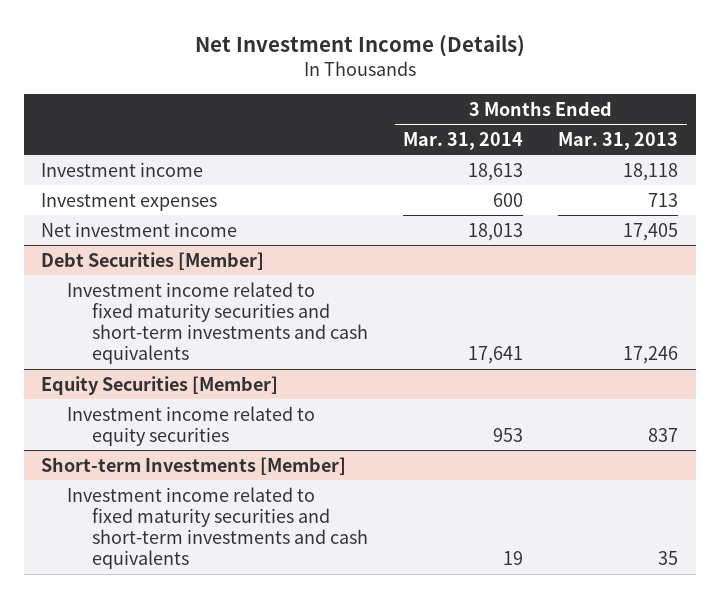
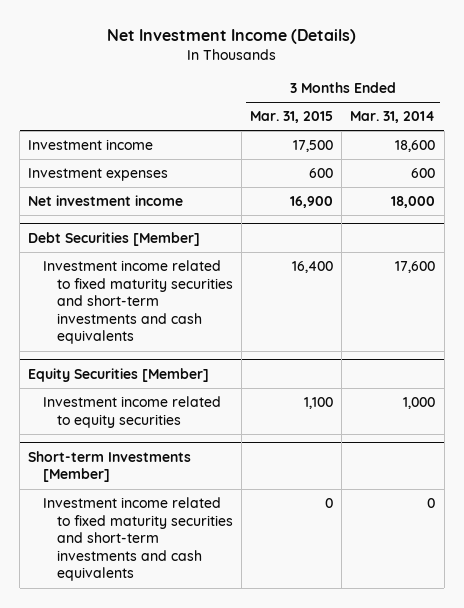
- | 3 Months Ended Mar. 31, 2014 | 3 Months Ended Mar. 31, 2013
+ | 3 Months Ended Mar. 31, 2015 | 3 Months Ended Mar. 31, 2014
- Investment income | 18,613 | 18,118
+ Investment income | 17,500 | 18,600
- Net investment income | 18,013 | 17,405
+ Net investment income | 16,900 | 18,000
@ Debt Securities [Member]
- Investment income related to fixed maturity securities and short-term investments and cash equivalents | 17,641 | 17,246
+ Investment income related to fixed maturity securities and short-term investments and cash equivalents | 16,400 | 17,600
@ Equity Securities [Member]
- Investment income related to equity securities | 953 | 837
+ Investment income related to equity securities | 1,100 | 1,000
@ Short-term Investments [Member]
- Investment income related to fixed maturity securities and short-term investments and cash equivalents | 19 | 35
+ Investment income related to fixed maturity securities and short-term investments and cash equivalents | 0 | 0

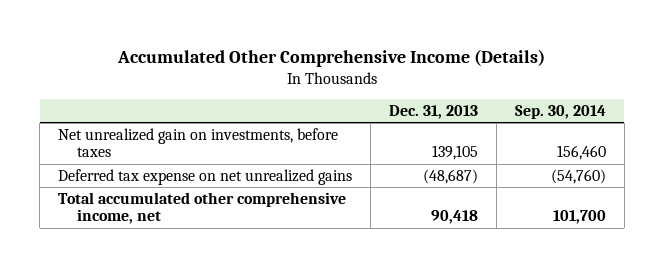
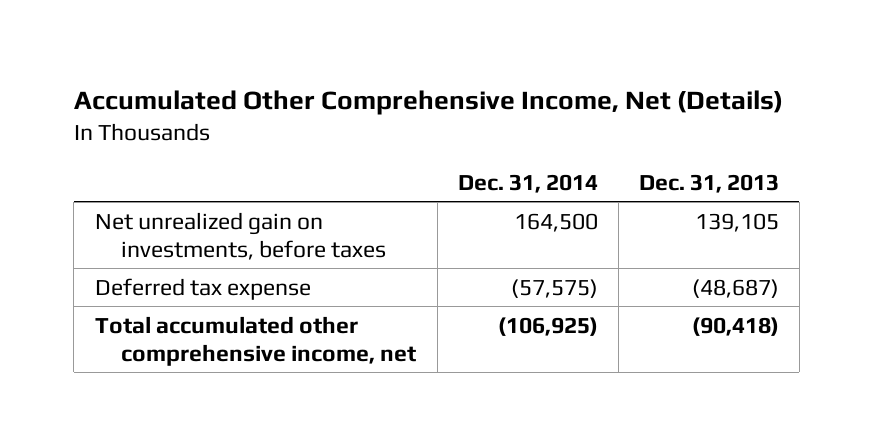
- Accumulated Other Comprehensive Income (Details)
+ Accumulated Other Comprehensive Income, Net (Details)
- | Dec. 31, 2013 | Sep. 30, 2014
+ | Dec. 31, 2014 | Dec. 31, 2013
- Deferred tax expense on net unrealized gains | (48,687) | (54,760)
- Total accumulated other comprehensive income, net | 90,418 | 101,700
+ Deferred tax expense | (57,575) | (48,687)
+ Total accumulated other comprehensive income, net | (106,925) | (90,418)

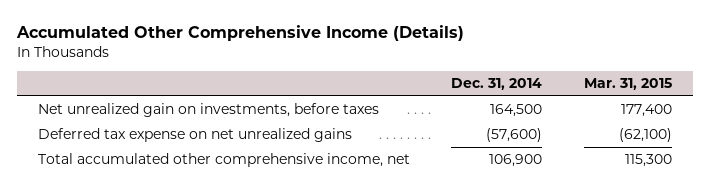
- Accumulated Other Comprehensive Income, Net (Details)
+ Accumulated Other Comprehensive Income (Details)
- | Dec. 31, 2014 | Dec. 31, 2013
+ | Dec. 31, 2014 | Mar. 31, 2015
- Deferred tax expense | (57,575) | (48,687)
- Total accumulated other comprehensive income, net | (106,925) | (90,418)
+ Deferred tax expense on net unrealized gains | (57,600) | (62,100)
+ Total accumulated other comprehensive income, net | 106,900 | 115,300

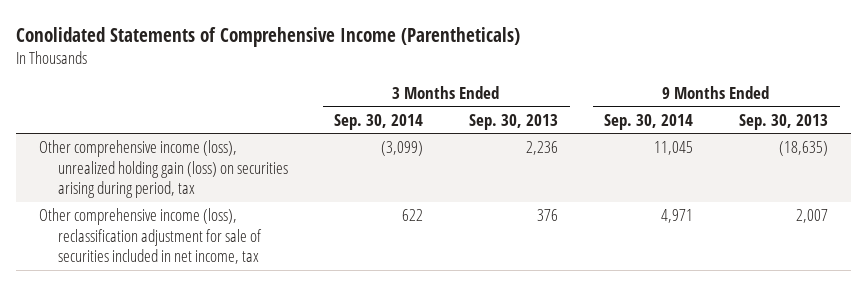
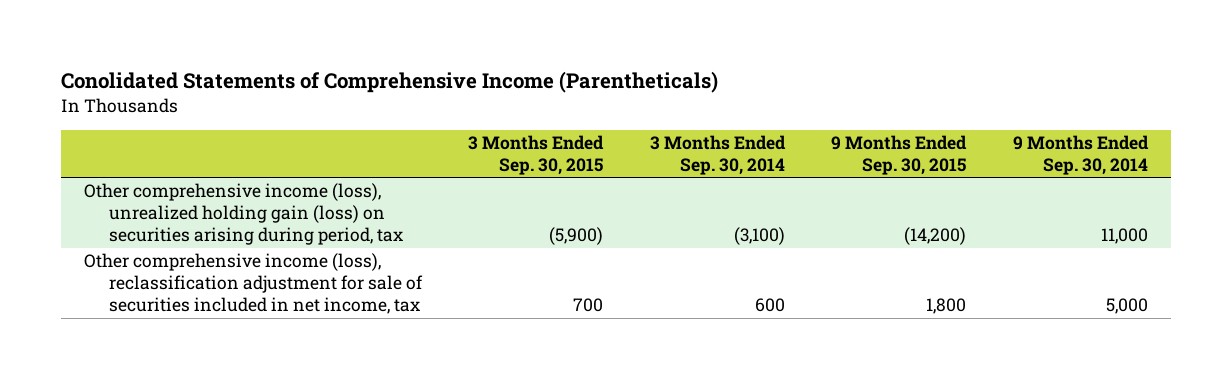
- | 3 Months Ended Sep. 30, 2014 | 3 Months Ended Sep. 30, 2013 | 9 Months Ended Sep. 30, 2014 | 9 Months Ended Sep. 30, 2013
+ | 3 Months Ended Sep. 30, 2015 | 3 Months Ended Sep. 30, 2014 | 9 Months Ended Sep. 30, 2015 | 9 Months Ended Sep. 30, 2014
- Other comprehensive income (loss), unrealized holding gain (loss) on securities arising during period, tax | (3,099) | 2,236 | 11,045 | (18,635)
- Other comprehensive income (loss), reclassification adjustment for sale of securities included in net income, tax | 622 | 376 | 4,971 | 2,007
+ Other comprehensive income (loss), unrealized holding gain (loss) on securities arising during period, tax | (5,900) | (3,100) | (14,200) | 11,000
+ Other comprehensive income (loss), reclassification adjustment for sale of securities included in net income, tax | 700 | 600 | 1,800 | 5,000

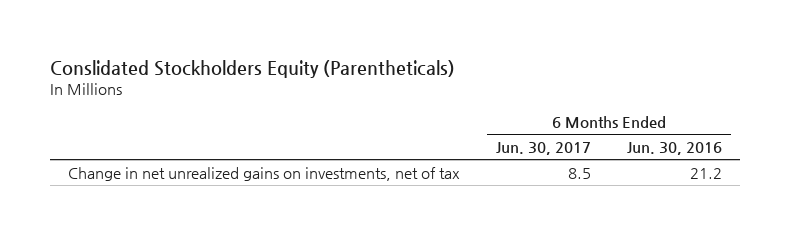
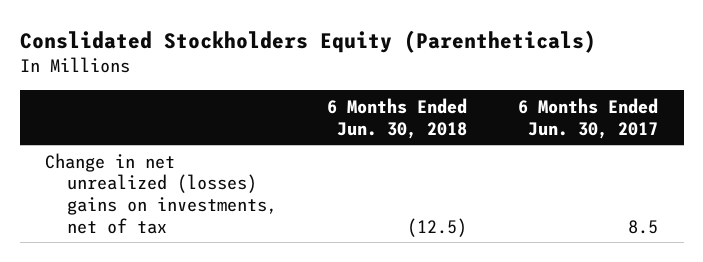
- | 6 Months Ended Jun. 30, 2017 | 6 Months Ended Jun. 30, 2016
+ | 6 Months Ended Jun. 30, 2018 | 6 Months Ended Jun. 30, 2017
- Change in net unrealized gains on investments, net of tax | 8.5 | 21.2
+ Change in net unrealized (losses) gains on investments, net of tax | (12.5) | 8.5

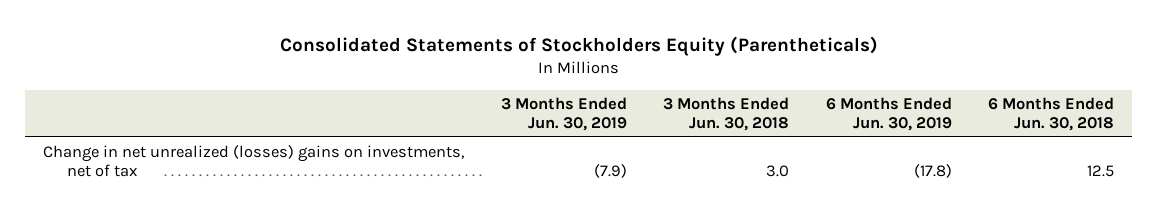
- Conslidated Stockholders Equity (Parentheticals)
+ Consolidated Statements of Stockholders Equity (Parentheticals)
- | 6 Months Ended Jun. 30, 2018 | 6 Months Ended Jun. 30, 2017
+ | 3 Months Ended Jun. 30, 2019 | 3 Months Ended Jun. 30, 2018 | 6 Months Ended Jun. 30, 2019 | 6 Months Ended Jun. 30, 2018
- Change in net unrealized (losses) gains on investments, net of tax | (12.5) | 8.5
+ Change in net unrealized (losses) gains on investments, net of tax | (7.9) | 3.0 | (17.8) | 12.5

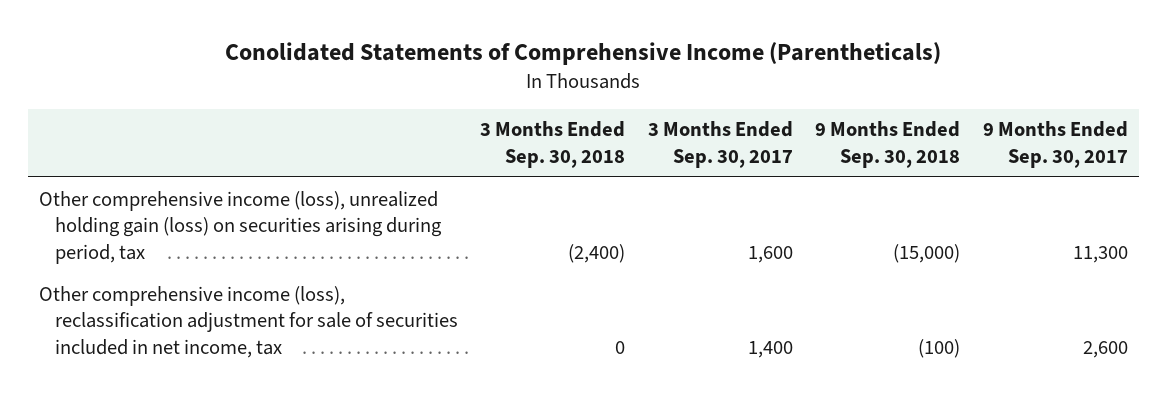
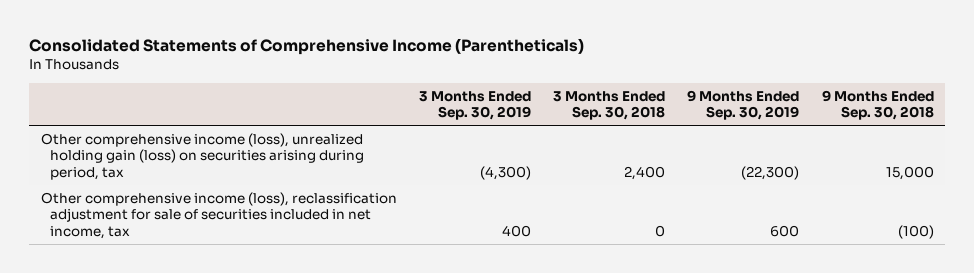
- Conolidated Statements of Comprehensive Income (Parentheticals)
+ Consolidated Statements of Comprehensive Income (Parentheticals)
- | 3 Months Ended Sep. 30, 2018 | 3 Months Ended Sep. 30, 2017 | 9 Months Ended Sep. 30, 2018 | 9 Months Ended Sep. 30, 2017
+ | 3 Months Ended Sep. 30, 2019 | 3 Months Ended Sep. 30, 2018 | 9 Months Ended Sep. 30, 2019 | 9 Months Ended Sep. 30, 2018
- Other comprehensive income (loss), unrealized holding gain (loss) on securities arising during period, tax | (2,400) | 1,600 | (15,000) | 11,300
+ Other comprehensive income (loss), unrealized holding gain (loss) on securities arising during period, tax | (4,300) | 2,400 | (22,300) | 15,000

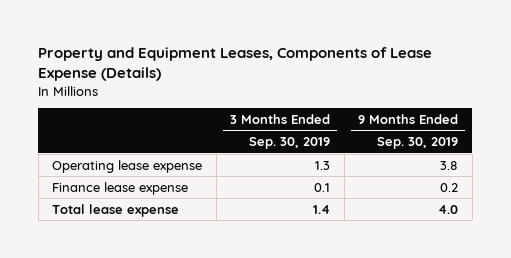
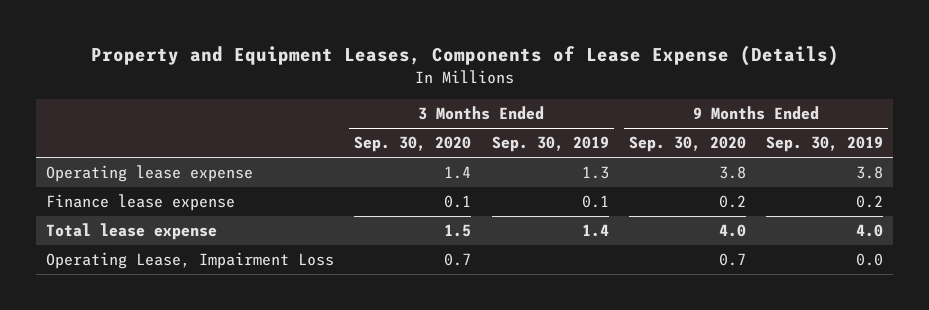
- | 3 Months Ended Sep. 30, 2019 | 9 Months Ended Sep. 30, 2019
+ | 3 Months Ended Sep. 30, 2020 | 3 Months Ended Sep. 30, 2019 | 9 Months Ended Sep. 30, 2020 | 9 Months Ended Sep. 30, 2019
+ Operating Lease, Impairment Loss | 0.7 | | 0.7 | 0.0

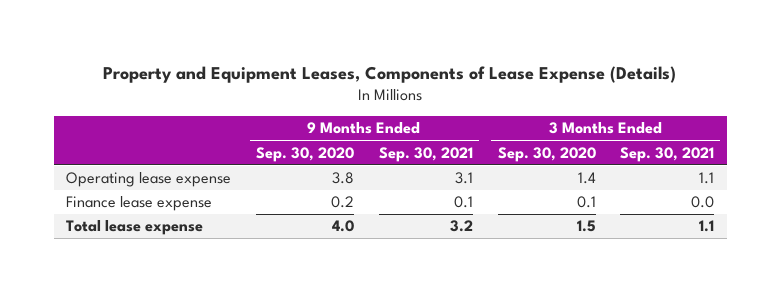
- | 3 Months Ended Sep. 30, 2020 | 3 Months Ended Sep. 30, 2019 | 9 Months Ended Sep. 30, 2020 | 9 Months Ended Sep. 30, 2019
+ | 9 Months Ended Sep. 30, 2020 | 9 Months Ended Sep. 30, 2021 | 3 Months Ended Sep. 30, 2020 | 3 Months Ended Sep. 30, 2021
- Operating Lease, Impairment Loss | 0.7 | | 0.7 | 0.0

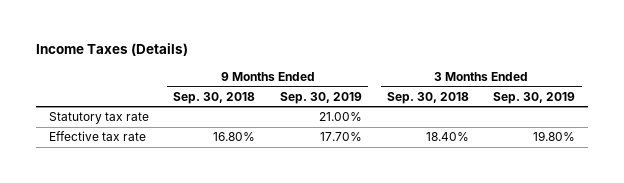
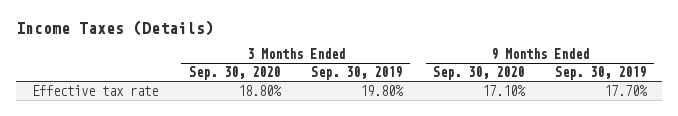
- | 9 Months Ended Sep. 30, 2018 | 9 Months Ended Sep. 30, 2019 | 3 Months Ended Sep. 30, 2018 | 3 Months Ended Sep. 30, 2019
+ | 3 Months Ended Sep. 30, 2020 | 3 Months Ended Sep. 30, 2019 | 9 Months Ended Sep. 30, 2020 | 9 Months Ended Sep. 30, 2019
- Statutory tax rate | | 21.00% | |

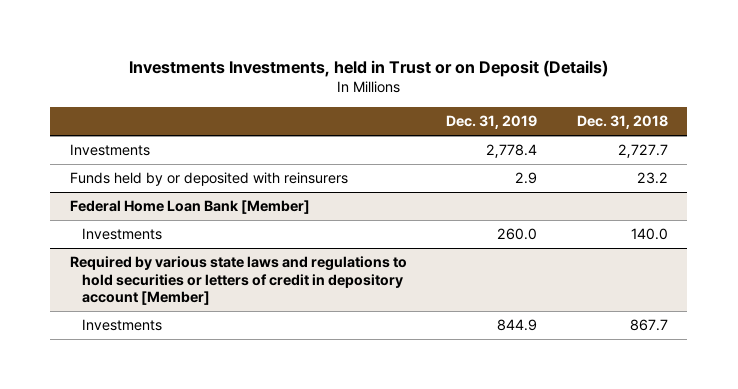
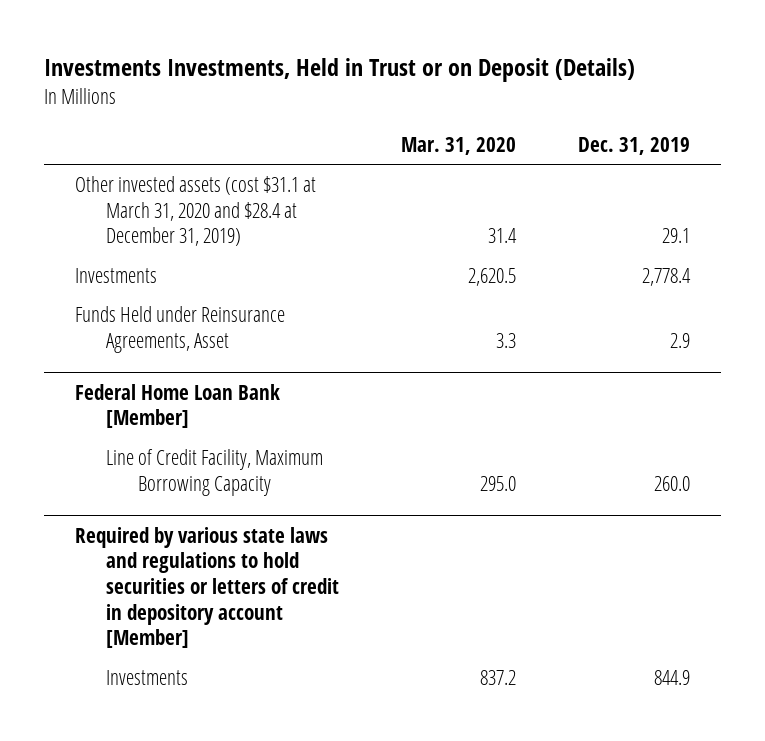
- Investments Investments, held in Trust or on Deposit (Details)
+ Investments Investments, Held in Trust or on Deposit (Details)
- | Dec. 31, 2019 | Dec. 31, 2018
+ | Mar. 31, 2020 | Dec. 31, 2019
+ Other invested assets (cost $31.1 at March 31, 2020 and $28.4 at December 31, 2019) | 31.4 | 29.1
- Funds held by or deposited with reinsurers | 2.9 | 23.2
+ Funds Held under Reinsurance Agreements, Asset | 3.3 | 2.9
@ Federal Home Loan Bank [Member]
- Investments | 260.0 | 140.0
+ Line of Credit Facility, Maximum Borrowing Capacity | 295.0 | 260.0

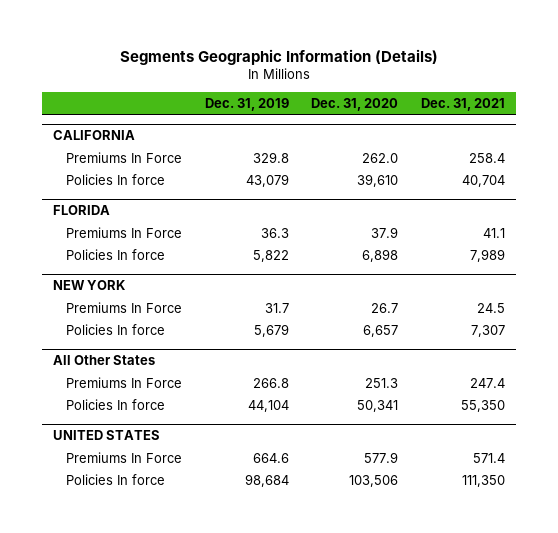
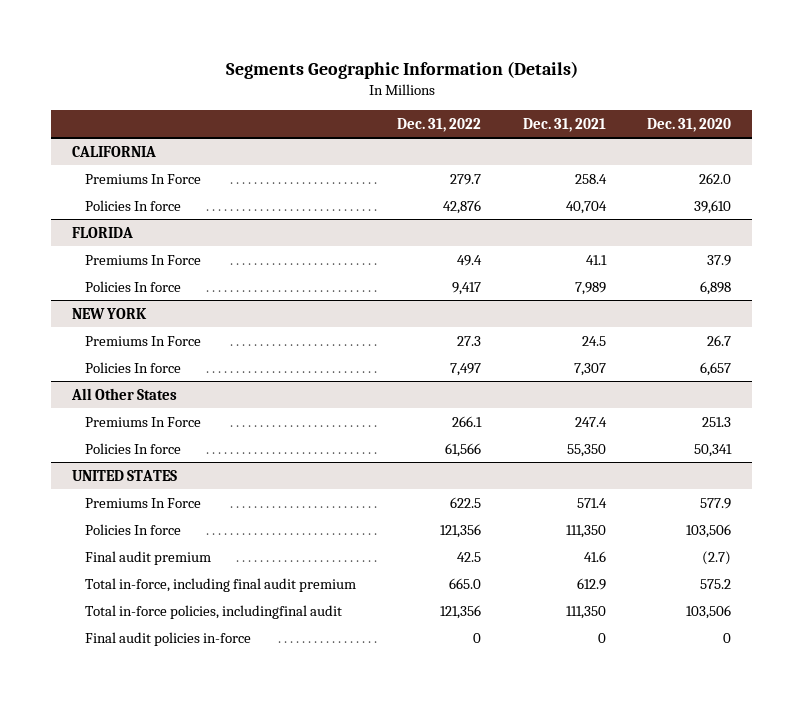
- | Dec. 31, 2019 | Dec. 31, 2020 | Dec. 31, 2021
+ | Dec. 31, 2022 | Dec. 31, 2021 | Dec. 31, 2020
@ UNITED STATES
+ Final audit premium | 42.5 | 41.6 | (2.7)
+ Total in-force, including final audit premium | 665.0 | 612.9 | 575.2
+ Total in-force policies, includingfinal audit | 121,356 | 111,350 | 103,506
+ Final audit policies in-force | 0 | 0 | 0

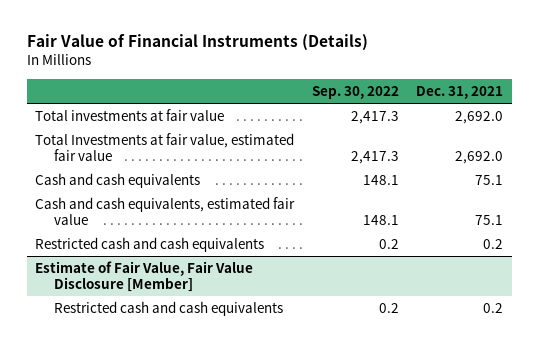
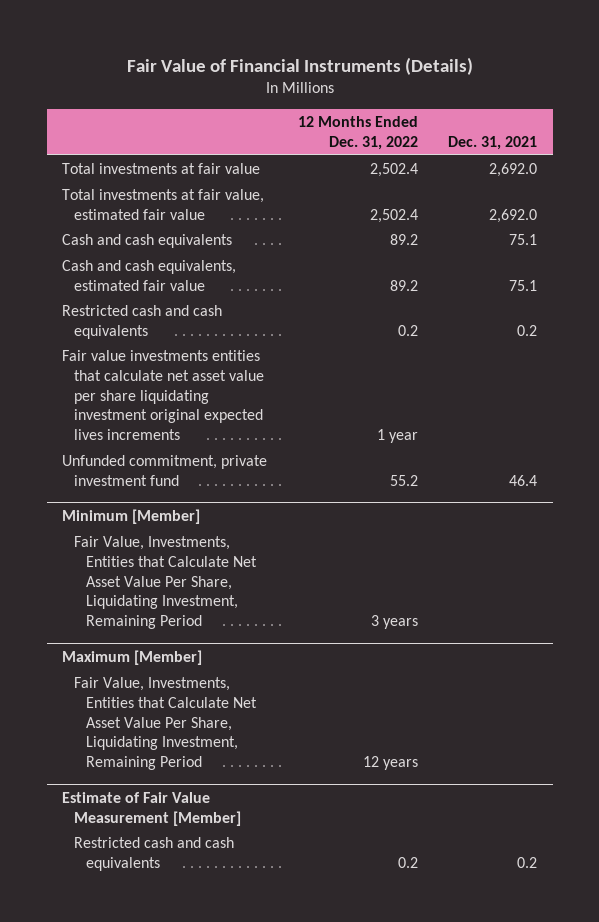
- | Sep. 30, 2022 | Dec. 31, 2021
+ | 12 Months Ended Dec. 31, 2022 | Dec. 31, 2021
- Total Investments at fair value, estimated fair value | 2,417.3 | 2,692.0
+ Total investments at fair value, estimated fair value | 2,502.4 | 2,692.0
- Estimate of Fair Value, Fair Value Disclosure [Member]
+ Fair value investments entities that calculate net asset value per share liquidating investment original expected lives increments | 1 year |
+ Unfunded commitment, private investment fund | 55.2 | 46.4
+ Minimum [Member]
+ Fair Value, Investments, Entities that Calculate Net Asset Value Per Share, Liquidating Investment, Remaining Period | 3 years |
+ Maximum [Member]
+ Fair Value, Investments, Entities that Calculate Net Asset Value Per Share, Liquidating Investment, Remaining Period | 12 years |
+ Estimate of Fair Value Measurement [Member]

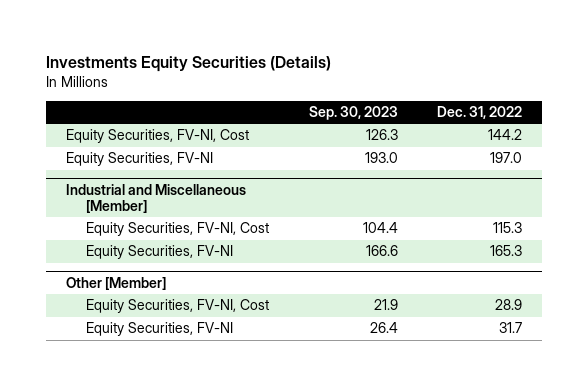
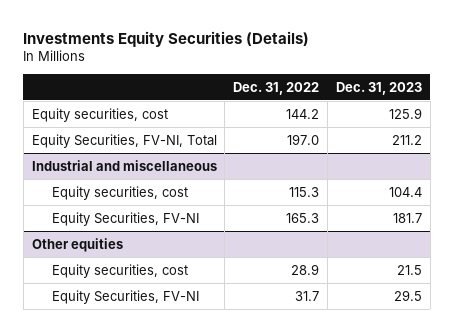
- | Sep. 30, 2023 | Dec. 31, 2022
+ | Dec. 31, 2022 | Dec. 31, 2023
- Equity Securities, FV-NI, Cost | 126.3 | 144.2
- Equity Securities, FV-NI | 193.0 | 197.0
- Industrial and Miscellaneous [Member]
- Equity Securities, FV-NI, Cost | 104.4 | 115.3
+ Equity securities, cost | 144.2 | 125.9
+ Equity Securities, FV-NI, Total | 197.0 | 211.2
+ Industrial and miscellaneous
+ Equity securities, cost | 115.3 | 104.4
- Other [Member]
- Equity Securities, FV-NI, Cost | 21.9 | 28.9
+ Other equities
+ Equity securities, cost | 28.9 | 21.5

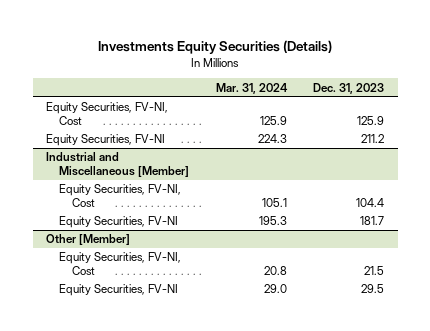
- | Dec. 31, 2022 | Dec. 31, 2023
+ | Mar. 31, 2024 | Dec. 31, 2023
- Equity securities, cost | 144.2 | 125.9
- Equity Securities, FV-NI, Total | 197.0 | 211.2
- Industrial and miscellaneous
- Equity securities, cost | 115.3 | 104.4
+ Equity Securities, FV-NI, Cost | 125.9 | 125.9
+ Equity Securities, FV-NI | 224.3 | 211.2
+ Industrial and Miscellaneous [Member]
+ Equity Securities, FV-NI, Cost | 105.1 | 104.4
- Other equities
- Equity securities, cost | 28.9 | 21.5
+ Other [Member]
+ Equity Securities, FV-NI, Cost | 20.8 | 21.5

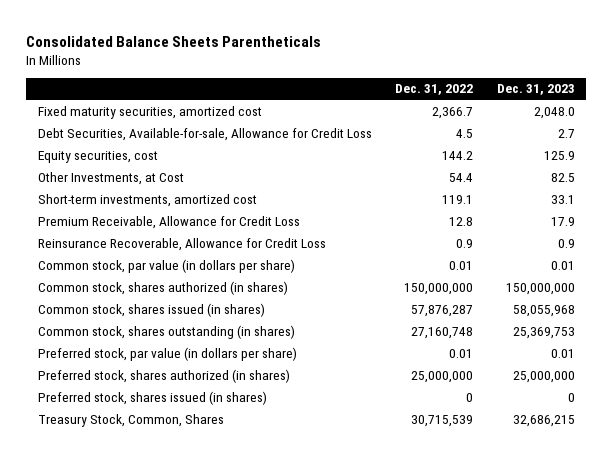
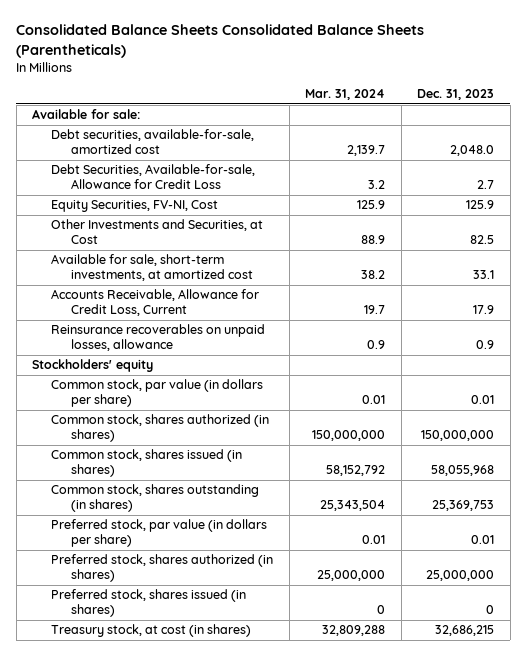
- Consolidated Balance Sheets Parentheticals
+ Consolidated Balance Sheets Consolidated Balance Sheets (Parentheticals)
- | Dec. 31, 2022 | Dec. 31, 2023
+ | Mar. 31, 2024 | Dec. 31, 2023
- Fixed maturity securities, amortized cost | 2,366.7 | 2,048.0
+ Available for sale:
+ Debt securities, available-for-sale, amortized cost | 2,139.7 | 2,048.0
- Equity securities, cost | 144.2 | 125.9
- Other Investments, at Cost | 54.4 | 82.5
- Short-term investments, amortized cost | 119.1 | 33.1
- Premium Receivable, Allowance for Credit Loss | 12.8 | 17.9
- Reinsurance Recoverable, Allowance for Credit Loss | 0.9 | 0.9
+ Equity Securities, FV-NI, Cost | 125.9 | 125.9
+ Other Investments and Securities, at Cost | 88.9 | 82.5
+ Available for sale, short-term investments, at amortized cost | 38.2 | 33.1
+ Accounts Receivable, Allowance for Credit Loss, Current | 19.7 | 17.9
+ Reinsurance recoverables on unpaid losses, allowance | 0.9 | 0.9
+ Stockholders' equity
- Treasury Stock, Common, Shares | 30,715,539 | 32,686,215
+ Treasury stock, at cost (in shares) | 32,809,288 | 32,686,215

